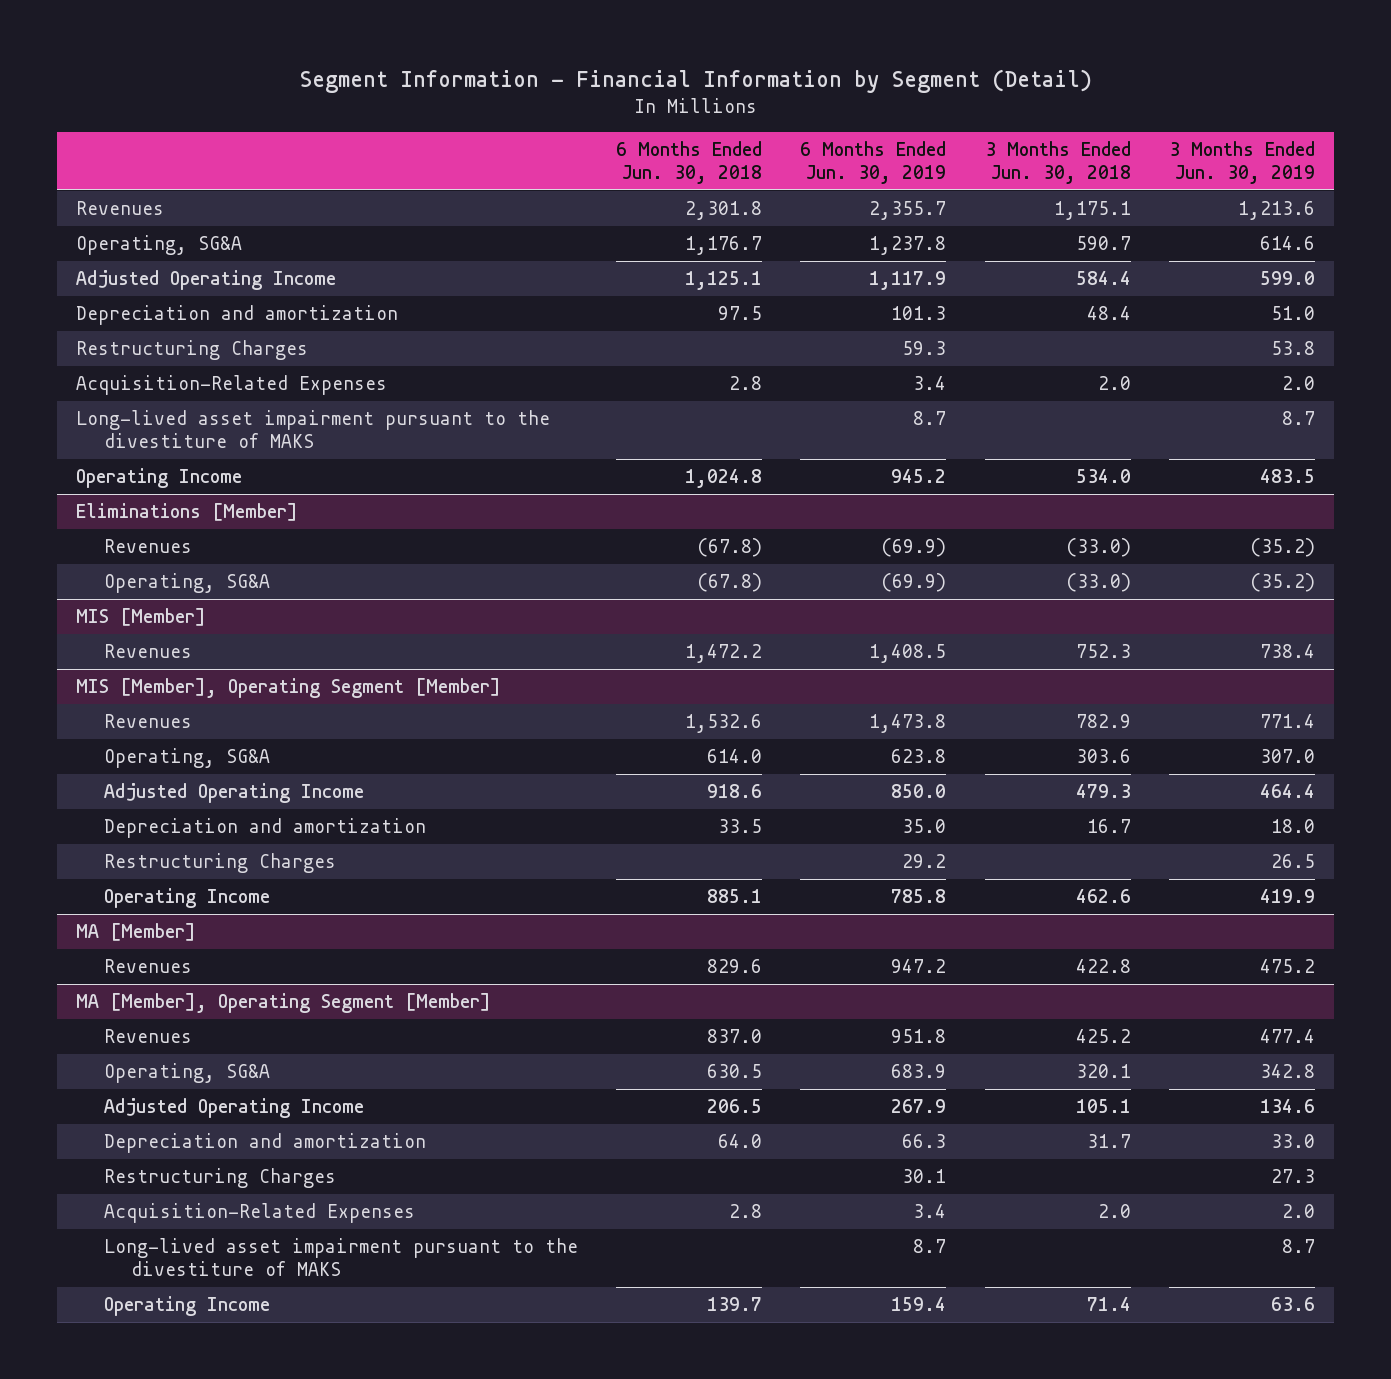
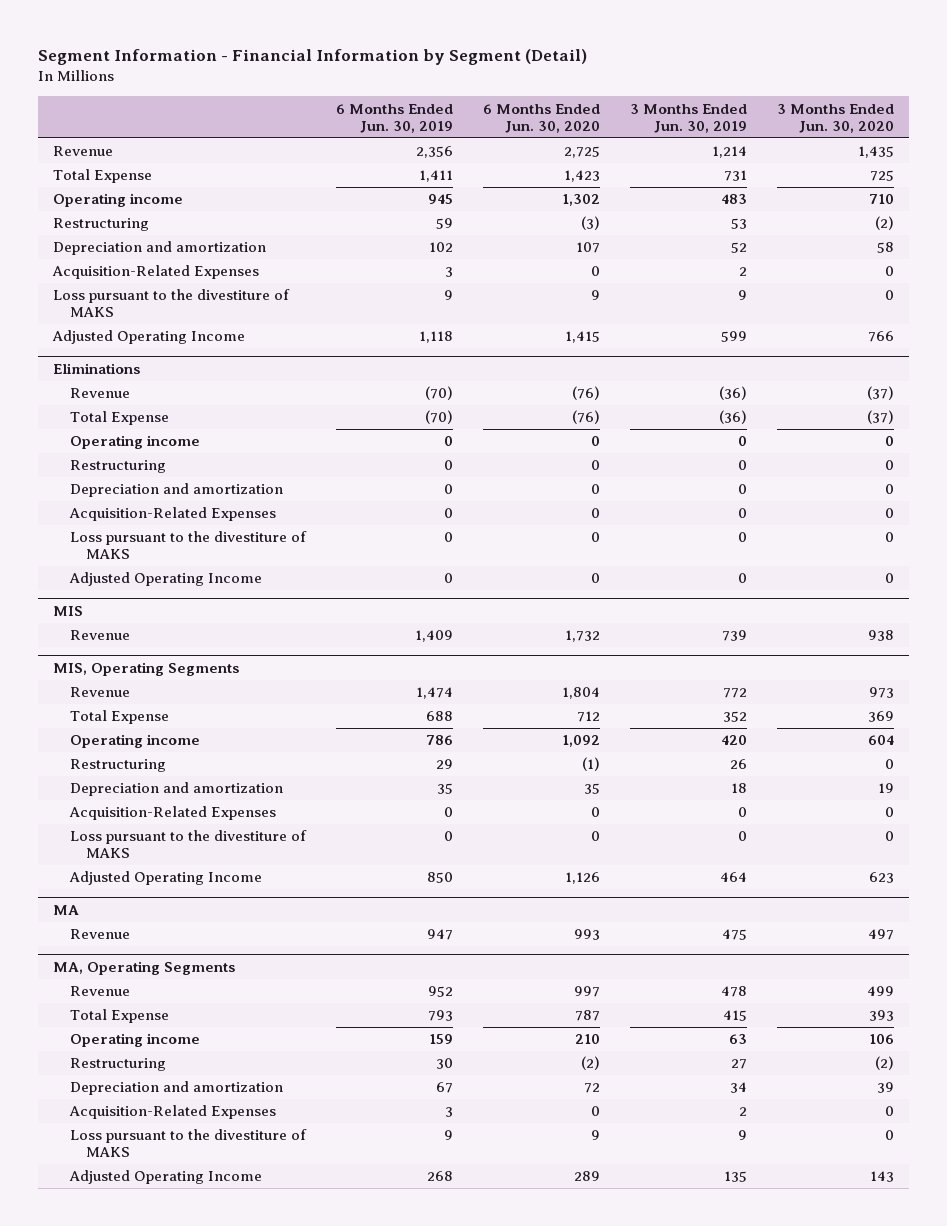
- | 6 Months Ended Jun. 30, 2018 | 6 Months Ended Jun. 30, 2019 | 3 Months Ended Jun. 30, 2018 | 3 Months Ended Jun. 30, 2019
+ | 6 Months Ended Jun. 30, 2019 | 6 Months Ended Jun. 30, 2020 | 3 Months Ended Jun. 30, 2019 | 3 Months Ended Jun. 30, 2020
- Revenues | 2,301.8 | 2,355.7 | 1,175.1 | 1,213.6
- Operating, SG&A | 1,176.7 | 1,237.8 | 590.7 | 614.6
- Adjusted Operating Income | 1,125.1 | 1,117.9 | 584.4 | 599.0
- Depreciation and amortization | 97.5 | 101.3 | 48.4 | 51.0
- Restructuring Charges | | 59.3 | | 53.8
- Acquisition-Related Expenses | 2.8 | 3.4 | 2.0 | 2.0
- Long-lived asset impairment pursuant to the divestiture of MAKS | | 8.7 | | 8.7
- Operating Income | 1,024.8 | 945.2 | 534.0 | 483.5
- Eliminations [Member]
- Revenues | (67.8) | (69.9) | (33.0) | (35.2)
- Operating, SG&A | (67.8) | (69.9) | (33.0) | (35.2)
- MIS [Member]
- Revenues | 1,472.2 | 1,408.5 | 752.3 | 738.4
- MIS [Member], Operating Segment [Member]
- Revenues | 1,532.6 | 1,473.8 | 782.9 | 771.4
- Operating, SG&A | 614.0 | 623.8 | 303.6 | 307.0
- Adjusted Operating Income | 918.6 | 850.0 | 479.3 | 464.4
- Depreciation and amortization | 33.5 | 35.0 | 16.7 | 18.0
- Restructuring Charges | | 29.2 | | 26.5
- Operating Income | 885.1 | 785.8 | 462.6 | 419.9
- MA [Member]
- Revenues | 829.6 | 947.2 | 422.8 | 475.2
- MA [Member], Operating Segment [Member]
- Revenues | 837.0 | 951.8 | 425.2 | 477.4
- Operating, SG&A | 630.5 | 683.9 | 320.1 | 342.8
- Adjusted Operating Income | 206.5 | 267.9 | 105.1 | 134.6
- Depreciation and amortization | 64.0 | 66.3 | 31.7 | 33.0
- Restructuring Charges | | 30.1 | | 27.3
- Acquisition-Related Expenses | 2.8 | 3.4 | 2.0 | 2.0
- Long-lived asset impairment pursuant to the divestiture of MAKS | | 8.7 | | 8.7
- Operating Income | 139.7 | 159.4 | 71.4 | 63.6
+ Revenue | 2,356 | 2,725 | 1,214 | 1,435
+ Total Expense | 1,411 | 1,423 | 731 | 725
+ Operating income | 945 | 1,302 | 483 | 710
+ Restructuring | 59 | (3) | 53 | (2)
+ Depreciation and amortization | 102 | 107 | 52 | 58
+ Acquisition-Related Expenses | 3 | 0 | 2 | 0
+ Loss pursuant to the divestiture of MAKS | 9 | 9 | 9 | 0
+ Adjusted Operating Income | 1,118 | 1,415 | 599 | 766
+ Eliminations
+ Revenue | (70) | (76) | (36) | (37)
+ Total Expense | (70) | (76) | (36) | (37)
+ Operating income | 0 | 0 | 0 | 0
+ Restructuring | 0 | 0 | 0 | 0
+ Depreciation and amortization | 0 | 0 | 0 | 0
+ Acquisition-Related Expenses | 0 | 0 | 0 | 0
+ Loss pursuant to the divestiture of MAKS | 0 | 0 | 0 | 0
+ Adjusted Operating Income | 0 | 0 | 0 | 0
+ MIS
+ Revenue | 1,409 | 1,732 | 739 | 938
+ MIS, Operating Segments
+ Revenue | 1,474 | 1,804 | 772 | 973
+ Total Expense | 688 | 712 | 352 | 369
+ Operating income | 786 | 1,092 | 420 | 604
+ Restructuring | 29 | (1) | 26 | 0
+ Depreciation and amortization | 35 | 35 | 18 | 19
+ Acquisition-Related Expenses | 0 | 0 | 0 | 0
+ Loss pursuant to the divestiture of MAKS | 0 | 0 | 0 | 0
+ Adjusted Operating Income | 850 | 1,126 | 464 | 623
+ MA
+ Revenue | 947 | 993 | 475 | 497
+ MA, Operating Segments
+ Revenue | 952 | 997 | 478 | 499
+ Total Expense | 793 | 787 | 415 | 393
+ Operating income | 159 | 210 | 63 | 106
+ Restructuring | 30 | (2) | 27 | (2)
+ Depreciation and amortization | 67 | 72 | 34 | 39
+ Acquisition-Related Expenses | 3 | 0 | 2 | 0
+ Loss pursuant to the divestiture of MAKS | 9 | 9 | 9 | 0
+ Adjusted Operating Income | 268 | 289 | 135 | 143

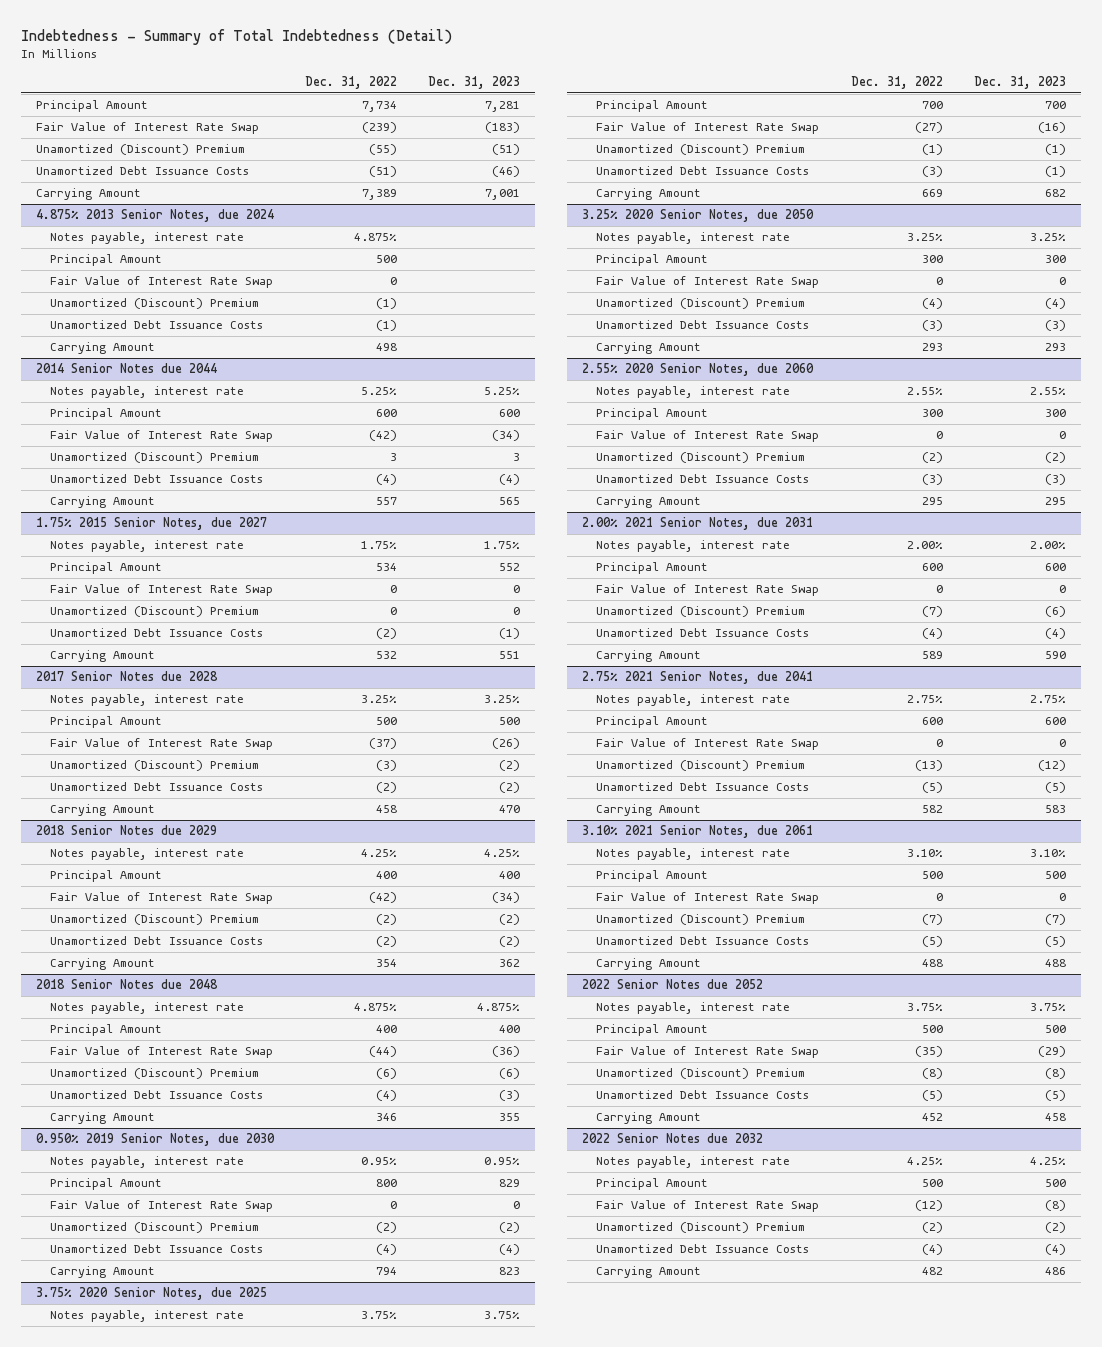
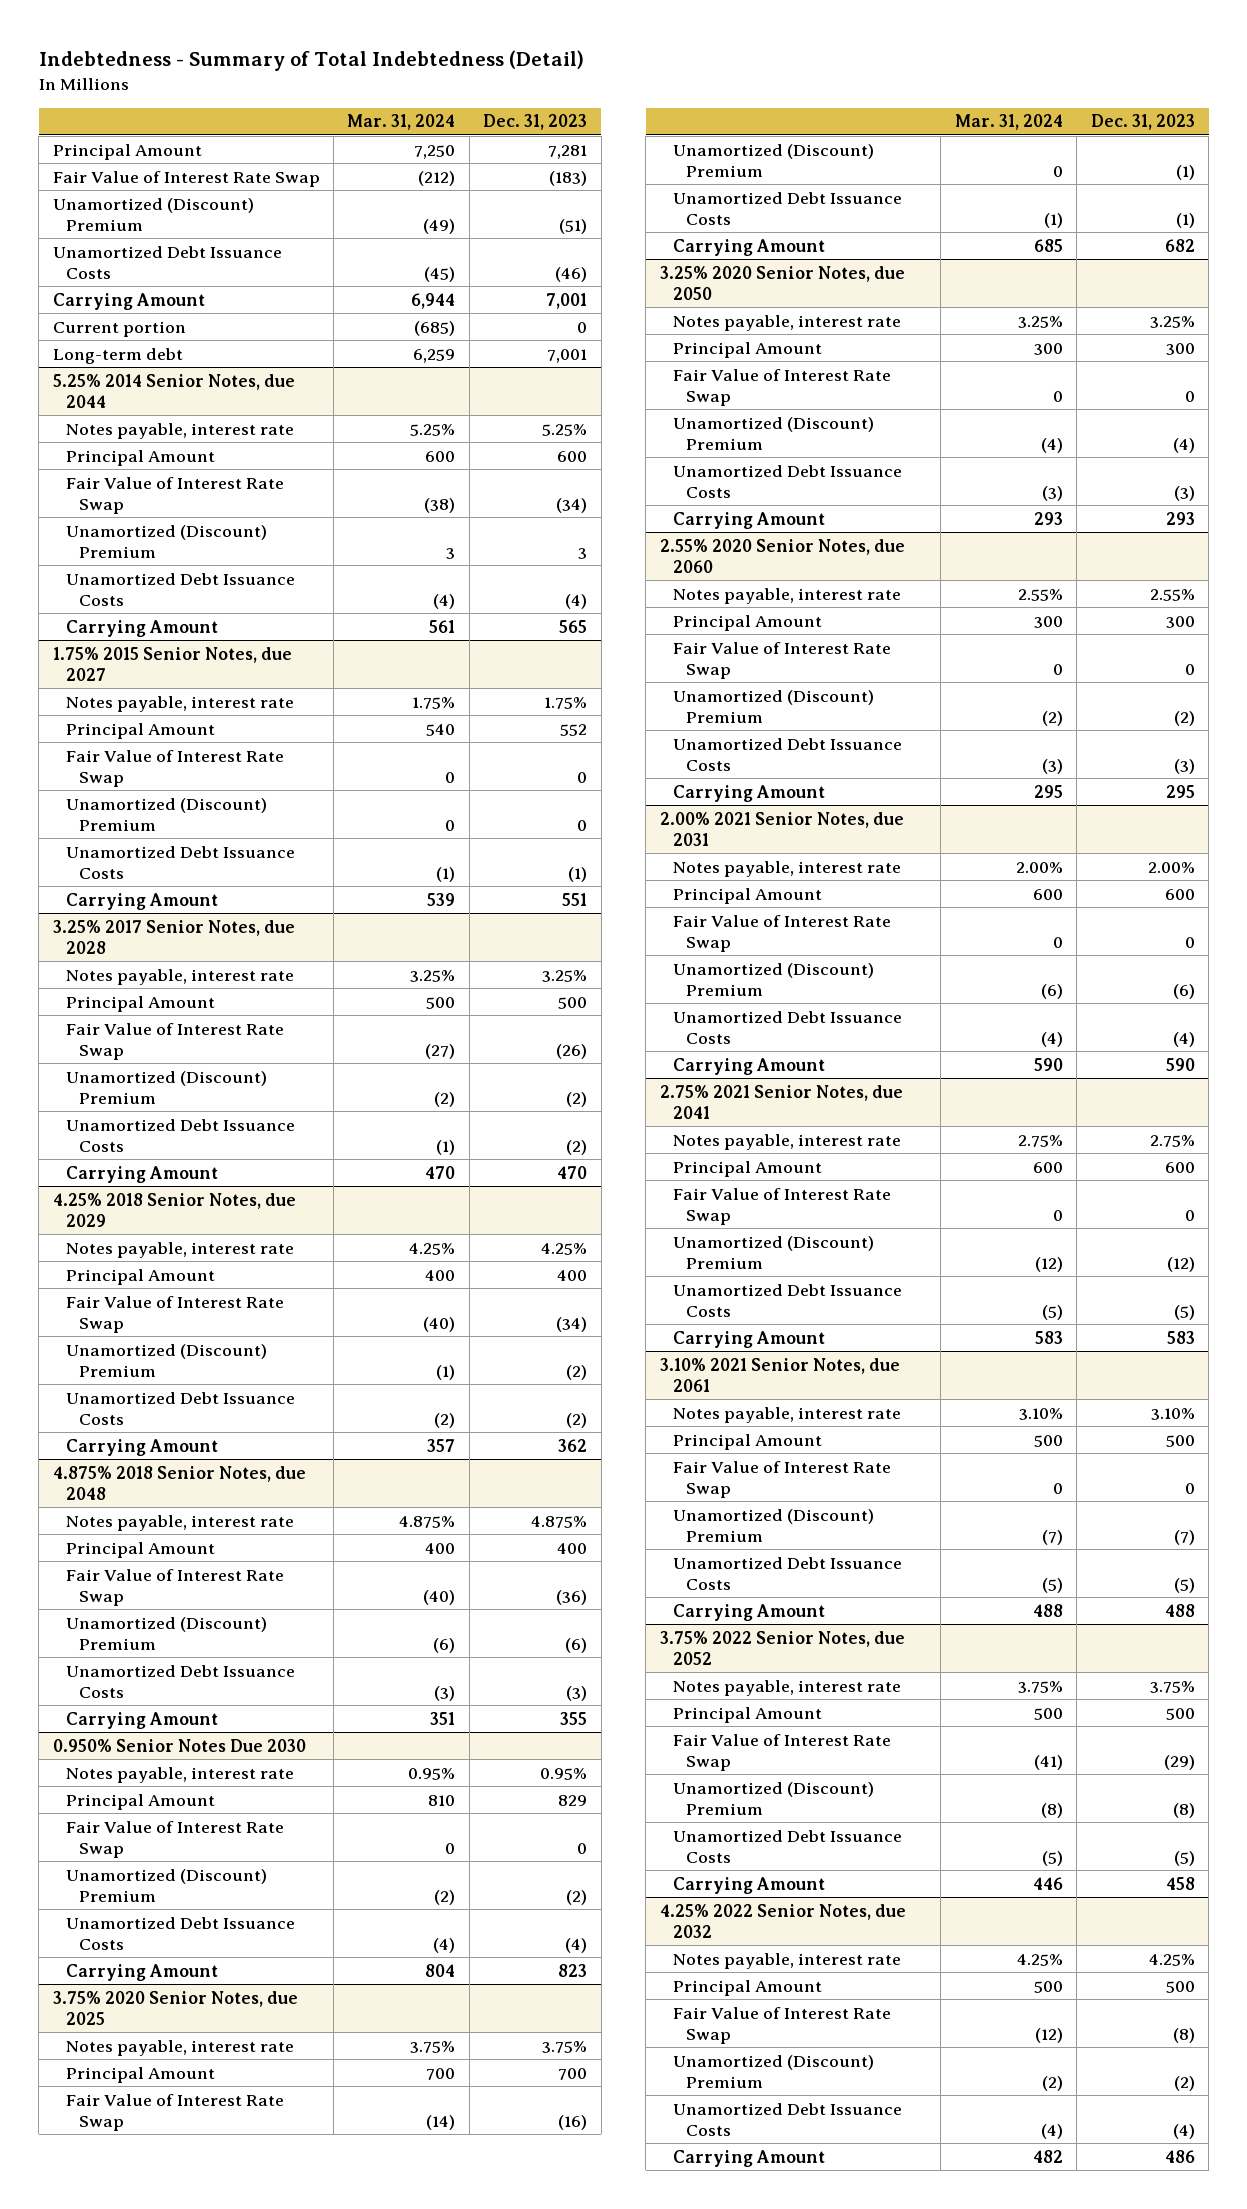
- | Dec. 31, 2022 | Dec. 31, 2023
+ | Mar. 31, 2024 | Dec. 31, 2023
- 4.875% 2013 Senior Notes, due 2024
- Notes payable, interest rate | 4.875% |
- Principal Amount | 500 |
- Fair Value of Interest Rate Swap | 0 |
- Unamortized (Discount) Premium | (1) |
- Unamortized Debt Issuance Costs | (1) |
- Carrying Amount | 498 |
- 2014 Senior Notes due 2044
+ Current portion | (685) | 0
+ Long-term debt | 6,259 | 7,001
+ 5.25% 2014 Senior Notes, due 2044
- 2017 Senior Notes due 2028
+ 3.25% 2017 Senior Notes, due 2028
- 2018 Senior Notes due 2029
+ 4.25% 2018 Senior Notes, due 2029
- 2018 Senior Notes due 2048
+ 4.875% 2018 Senior Notes, due 2048
- 0.950% 2019 Senior Notes, due 2030
+ 0.950% Senior Notes Due 2030
- 2022 Senior Notes due 2052
+ 3.75% 2022 Senior Notes, due 2052
- 2022 Senior Notes due 2032
+ 4.25% 2022 Senior Notes, due 2032

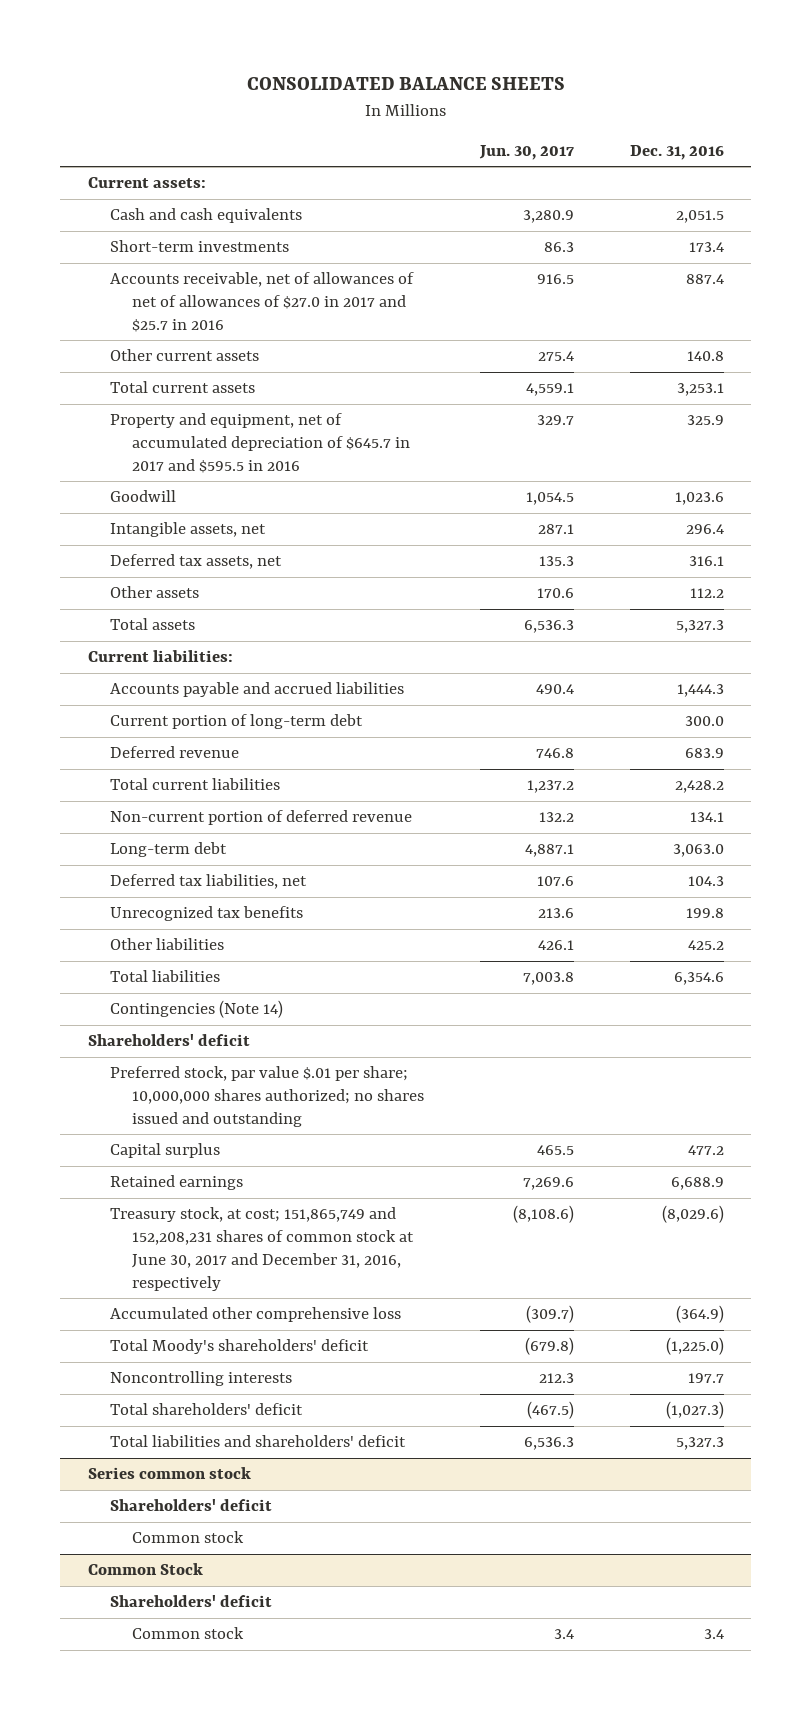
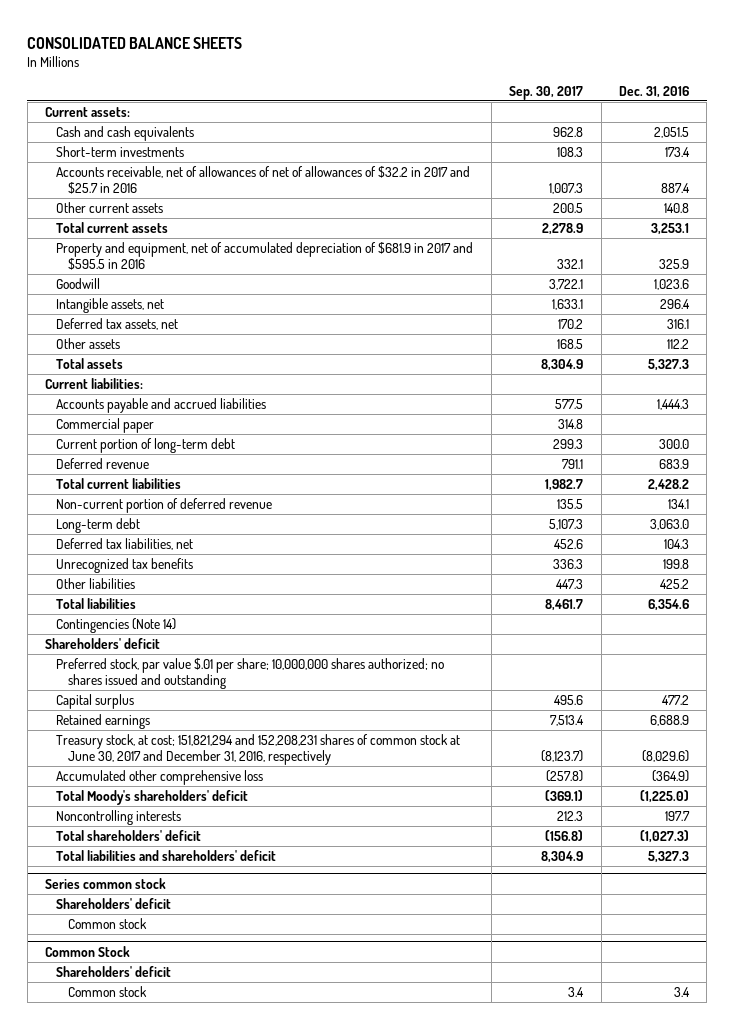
- | Jun. 30, 2017 | Dec. 31, 2016
+ | Sep. 30, 2017 | Dec. 31, 2016
- Accounts receivable, net of allowances of net of allowances of $27.0 in 2017 and $25.7 in 2016 | 916.5 | 887.4
+ Accounts receivable, net of allowances of net of allowances of $32.2 in 2017 and $25.7 in 2016 | 1,007.3 | 887.4
- Property and equipment, net of accumulated depreciation of $645.7 in 2017 and $595.5 in 2016 | 329.7 | 325.9
+ Property and equipment, net of accumulated depreciation of $681.9 in 2017 and $595.5 in 2016 | 332.1 | 325.9
+ Commercial paper | 314.8 |
- Treasury stock, at cost; 151,865,749 and 152,208,231 shares of common stock at June 30, 2017 and December 31, 2016, respectively | (8,108.6) | (8,029.6)
+ Treasury stock, at cost; 151,821,294 and 152,208,231 shares of common stock at June 30, 2017 and December 31, 2016, respectively | (8,123.7) | (8,029.6)

